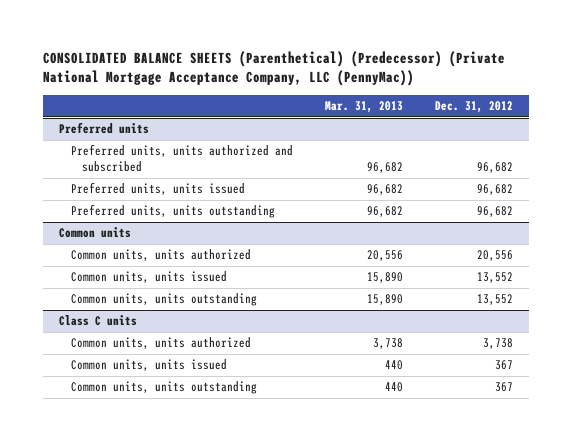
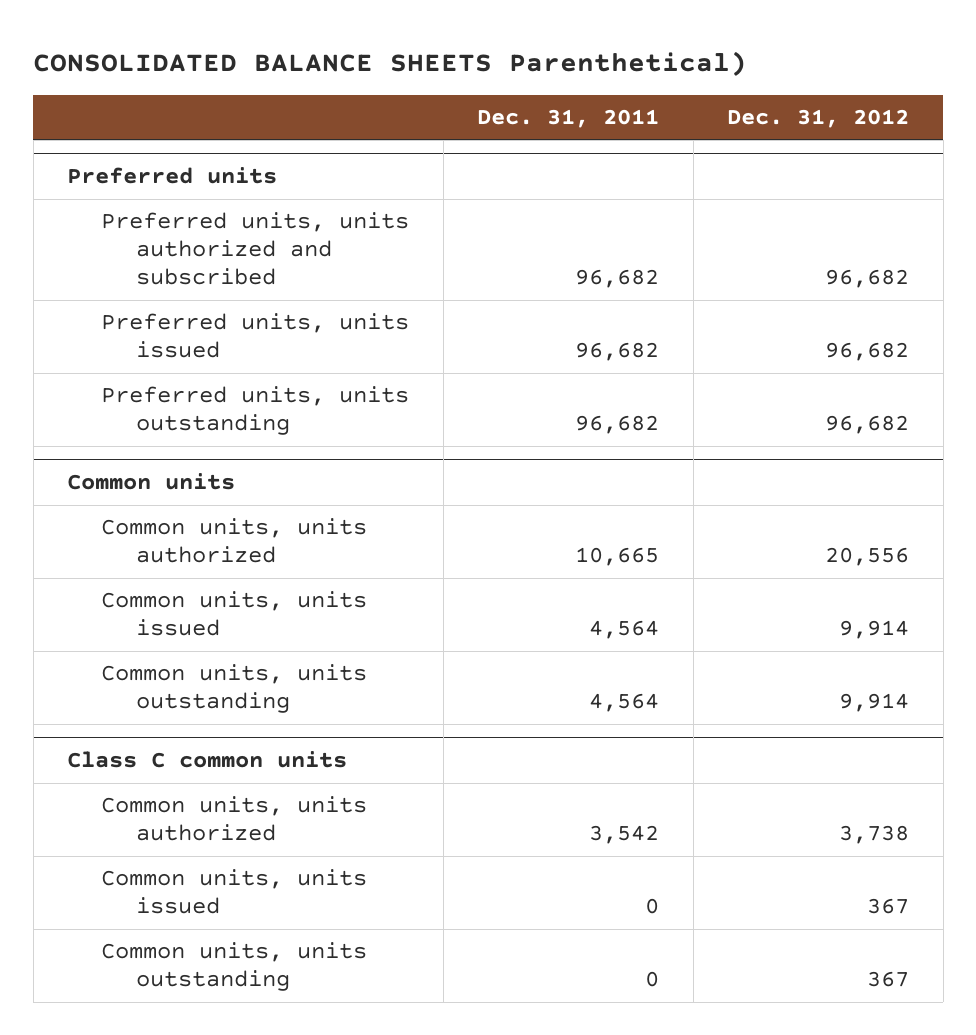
- CONSOLIDATED BALANCE SHEETS (Parenthetical) (Predecessor) (Private National Mortgage Acceptance Company, LLC (PennyMac))
+ CONSOLIDATED BALANCE SHEETS Parenthetical)
- | Mar. 31, 2013 | Dec. 31, 2012
+ | Dec. 31, 2011 | Dec. 31, 2012
@ Common units
- Common units, units issued | 15,890 | 13,552
- Common units, units outstanding | 15,890 | 13,552
- Class C units
@ Common units
+ Common units, units issued | 4,564 | 9,914
+ Common units, units outstanding | 4,564 | 9,914
+ Class C common units

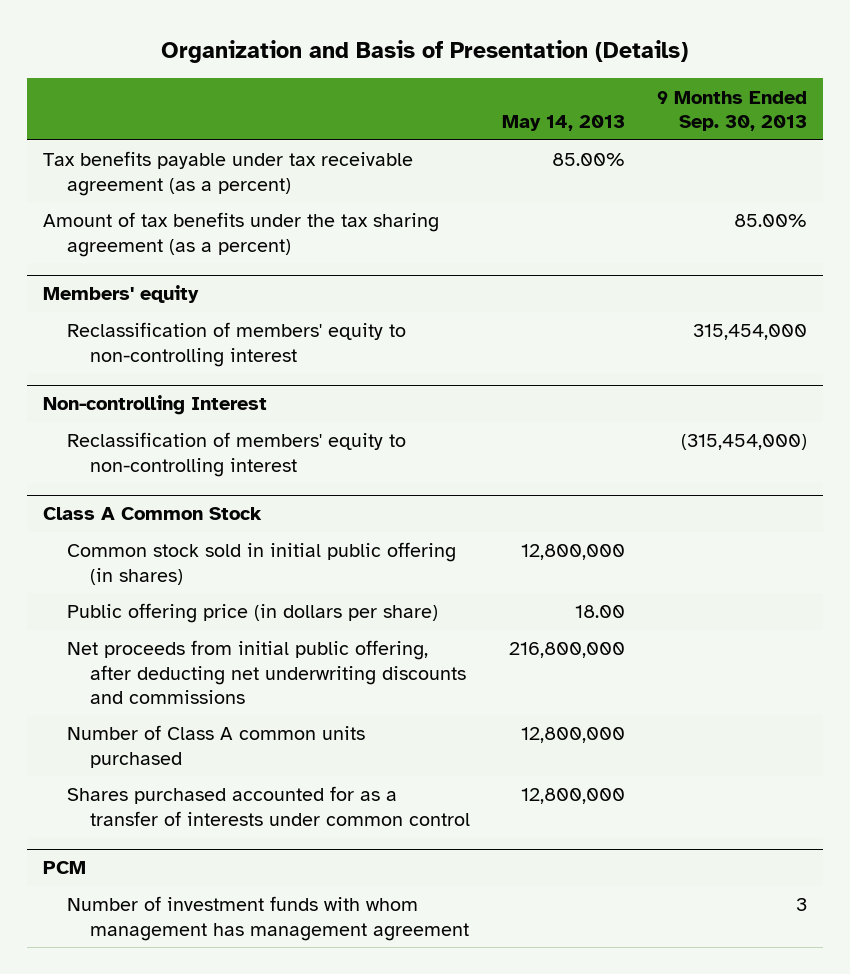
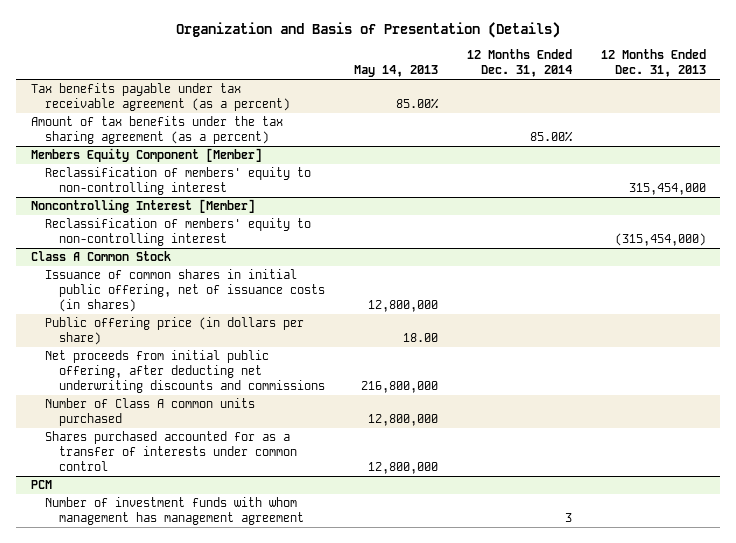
- | May 14, 2013 | 9 Months Ended Sep. 30, 2013
+ | May 14, 2013 | 12 Months Ended Dec. 31, 2014 | 12 Months Ended Dec. 31, 2013
- Members' equity
+ Members Equity Component [Member]
- Non-controlling Interest
+ Noncontrolling Interest [Member]
@ Class A Common Stock
- Common stock sold in initial public offering (in shares) | 12,800,000 |
+ Issuance of common shares in initial public offering, net of issuance costs (in shares) | 12,800,000 | |

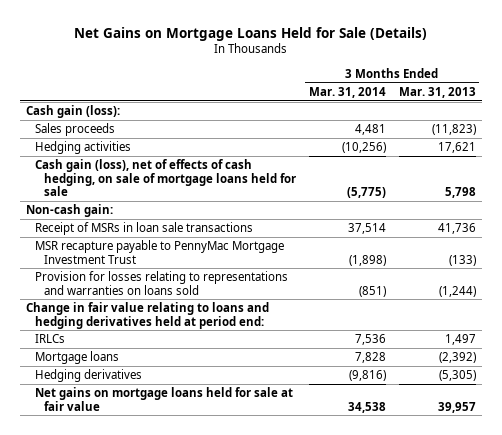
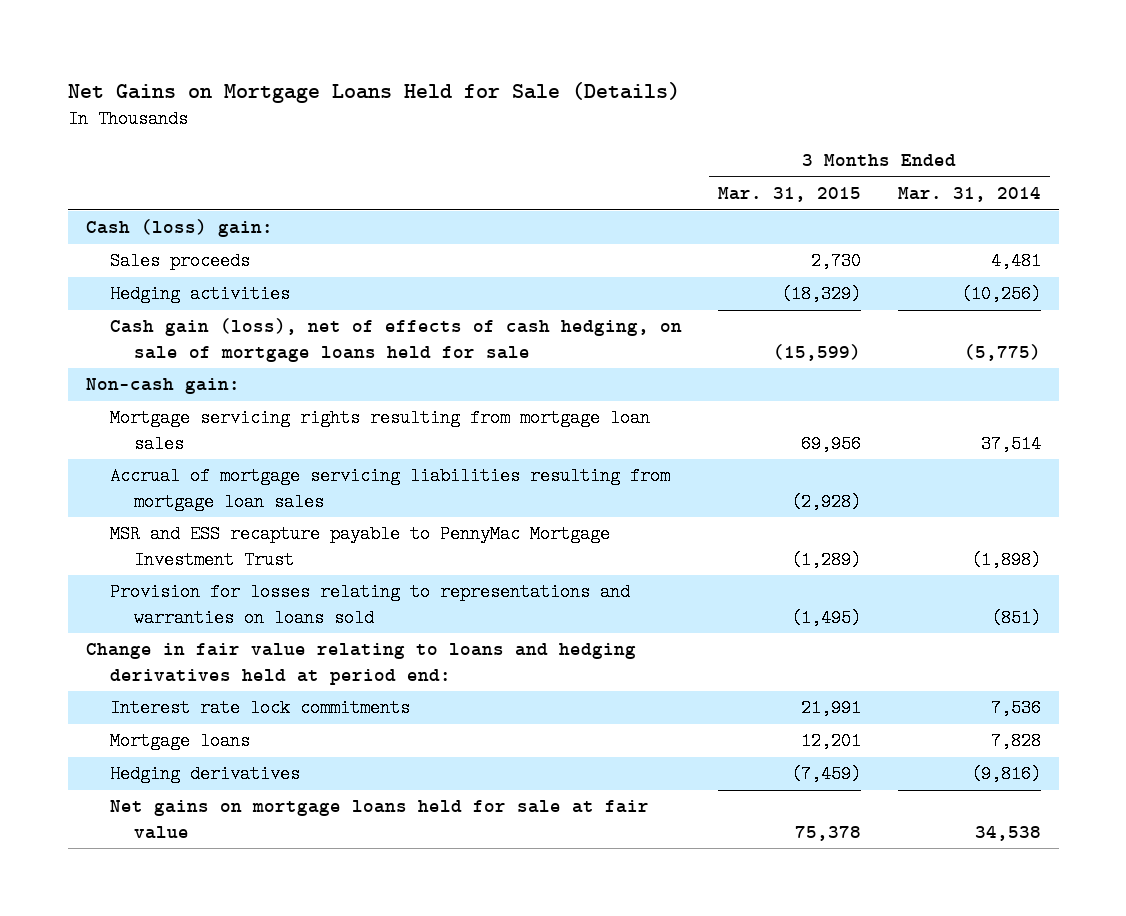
- | 3 Months Ended Mar. 31, 2014 | 3 Months Ended Mar. 31, 2013
+ | 3 Months Ended Mar. 31, 2015 | 3 Months Ended Mar. 31, 2014
- Cash gain (loss):
+ Cash (loss) gain:
- Receipt of MSRs in loan sale transactions | 37,514 | 41,736
- MSR recapture payable to PennyMac Mortgage Investment Trust | (1,898) | (133)
+ Mortgage servicing rights resulting from mortgage loan sales | 69,956 | 37,514
+ Accrual of mortgage servicing liabilities resulting from mortgage loan sales | (2,928) |
+ MSR and ESS recapture payable to PennyMac Mortgage Investment Trust | (1,289) | (1,898)
- IRLCs | 7,536 | 1,497
+ Interest rate lock commitments | 21,991 | 7,536

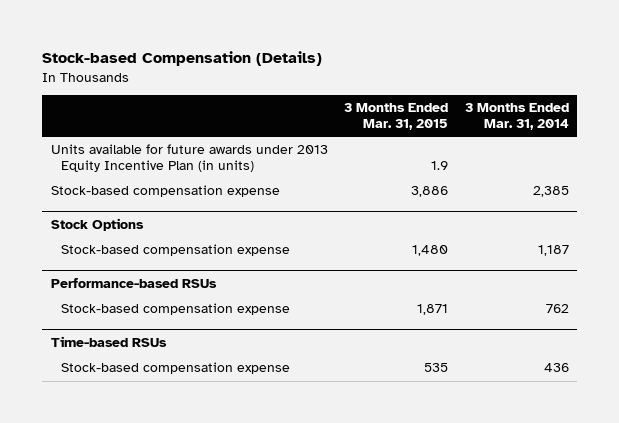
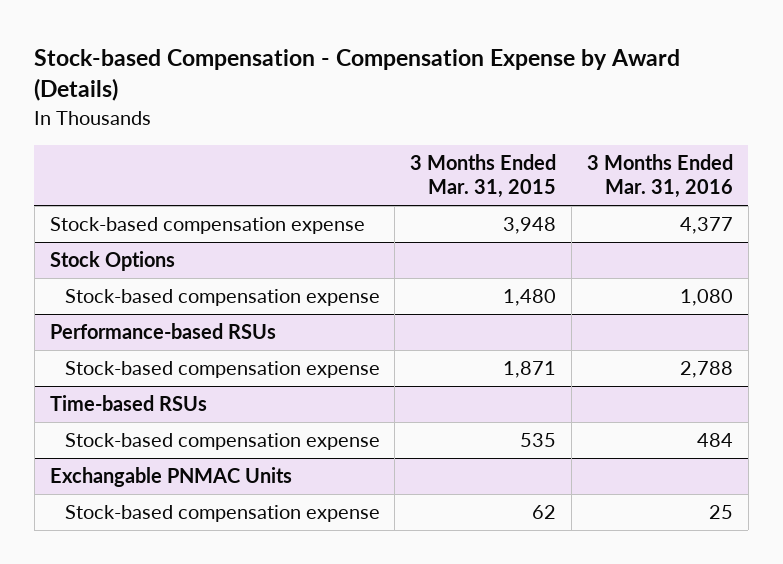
- Stock-based Compensation (Details)
+ Stock-based Compensation - Compensation Expense by Award (Details)
- | 3 Months Ended Mar. 31, 2015 | 3 Months Ended Mar. 31, 2014
+ | 3 Months Ended Mar. 31, 2015 | 3 Months Ended Mar. 31, 2016
- Units available for future awards under 2013 Equity Incentive Plan (in units) | 1.9 |
- Stock-based compensation expense | 3,886 | 2,385
+ Stock-based compensation expense | 3,948 | 4,377
+ Exchangable PNMAC Units
+ Stock-based compensation expense | 62 | 25

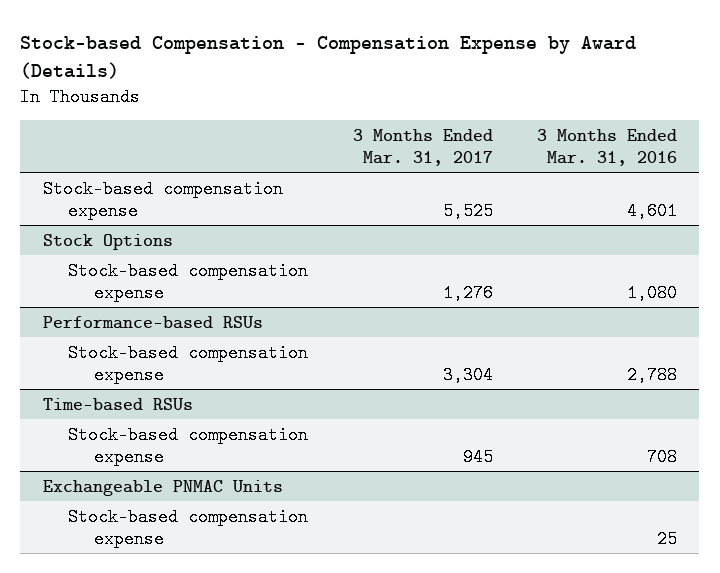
- | 3 Months Ended Mar. 31, 2015 | 3 Months Ended Mar. 31, 2016
+ | 3 Months Ended Mar. 31, 2017 | 3 Months Ended Mar. 31, 2016
- Stock-based compensation expense | 3,948 | 4,377
+ Stock-based compensation expense | 5,525 | 4,601
@ Time-based RSUs
- Stock-based compensation expense | 535 | 484
- Exchangable PNMAC Units
@ Time-based RSUs
+ Stock-based compensation expense | 945 | 708
+ Exchangeable PNMAC Units

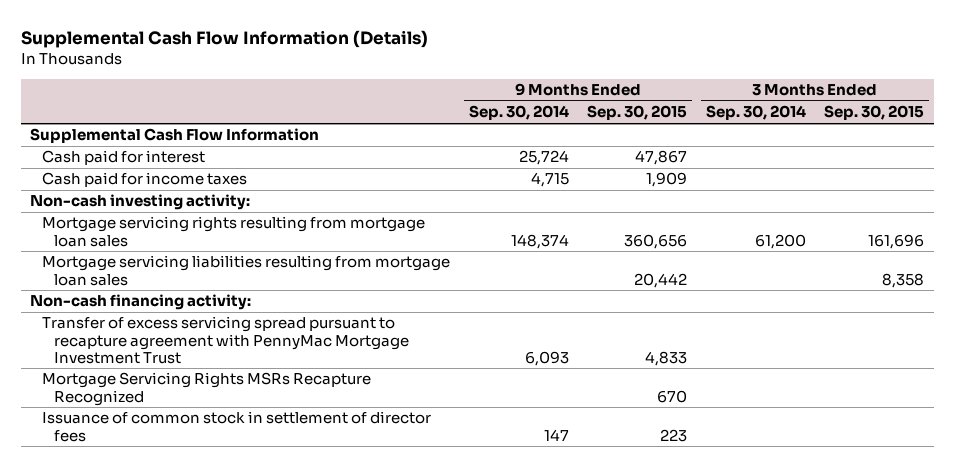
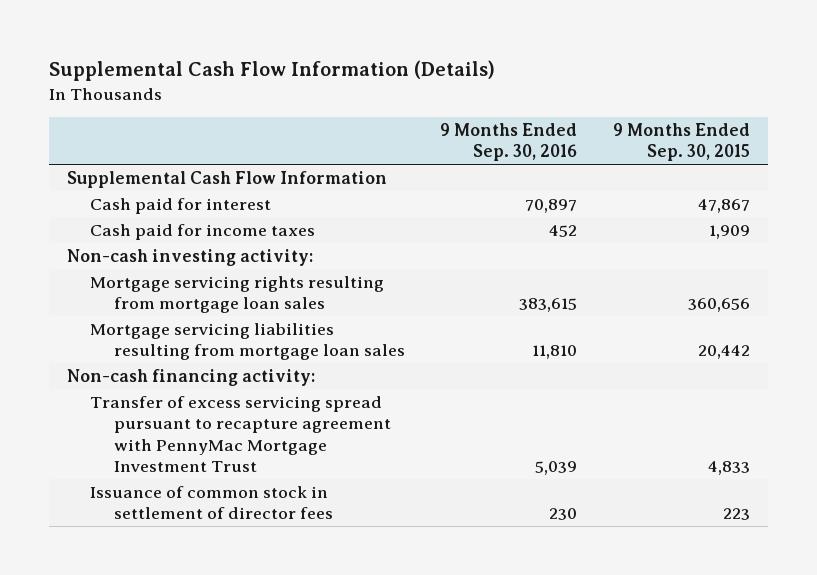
- | 9 Months Ended Sep. 30, 2014 | 9 Months Ended Sep. 30, 2015 | 3 Months Ended Sep. 30, 2014 | 3 Months Ended Sep. 30, 2015
+ | 9 Months Ended Sep. 30, 2016 | 9 Months Ended Sep. 30, 2015
- Mortgage Servicing Rights MSRs Recapture Recognized | | 670 | |

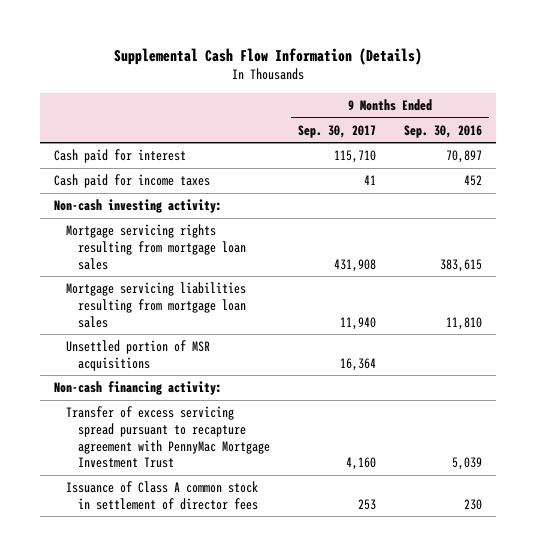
- | 9 Months Ended Sep. 30, 2016 | 9 Months Ended Sep. 30, 2015
+ | 9 Months Ended Sep. 30, 2017 | 9 Months Ended Sep. 30, 2016
- Supplemental Cash Flow Information
+ Unsettled portion of MSR acquisitions | 16,364 |
- Issuance of common stock in settlement of director fees | 230 | 223
+ Issuance of Class A common stock in settlement of director fees | 253 | 230

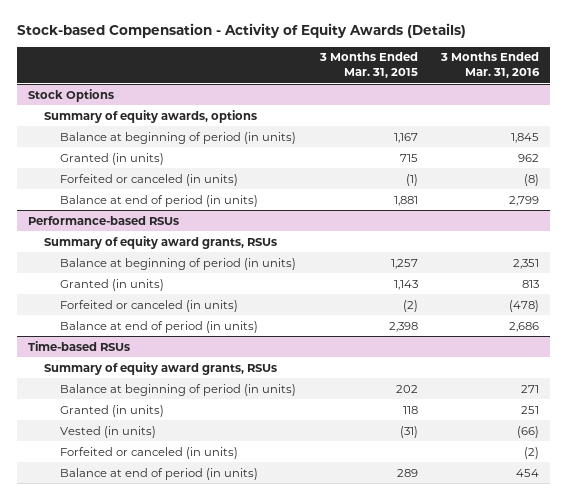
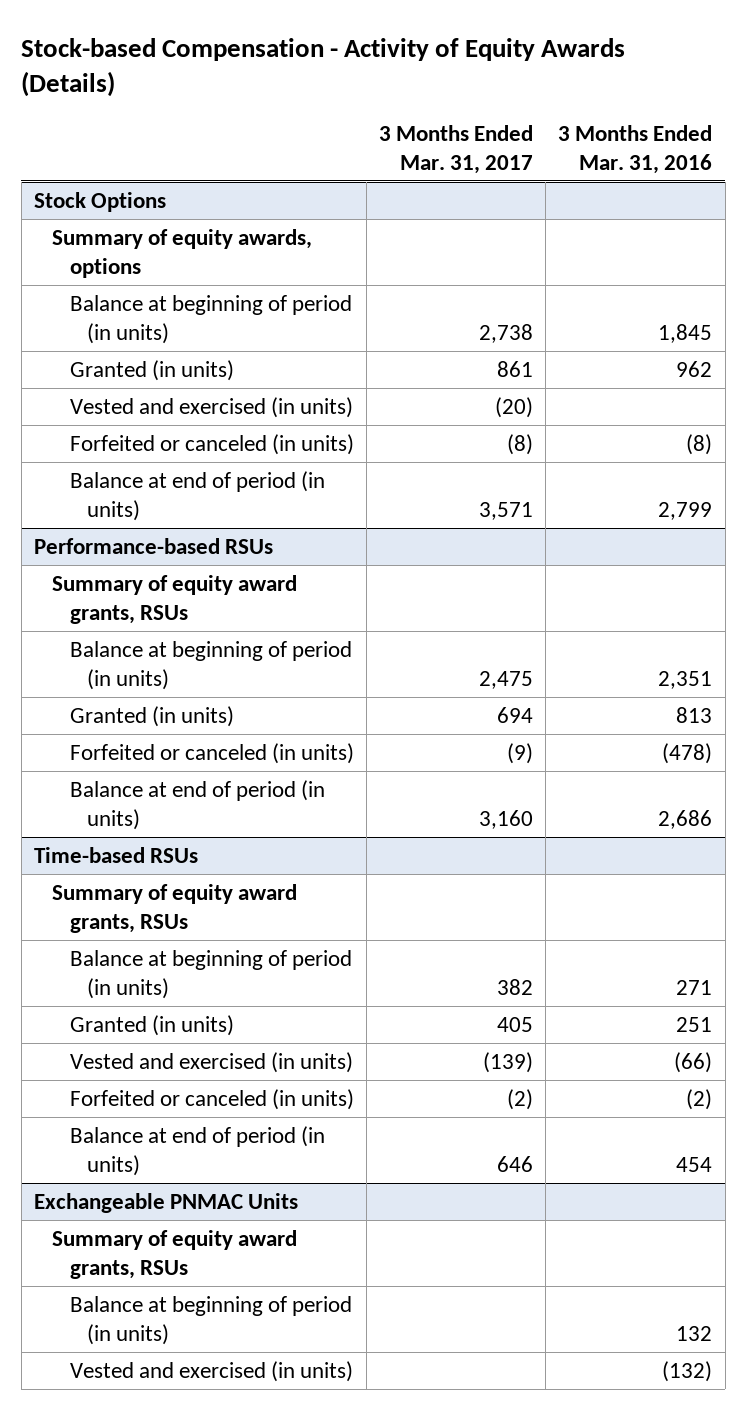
- | 3 Months Ended Mar. 31, 2015 | 3 Months Ended Mar. 31, 2016
+ | 3 Months Ended Mar. 31, 2017 | 3 Months Ended Mar. 31, 2016
@ Stock Options
+ Vested and exercised (in units) | (20) |
@ Time-based RSUs
- Vested (in units) | (31) | (66)
+ Vested and exercised (in units) | (139) | (66)
+ Exchangeable PNMAC Units
+ Summary of equity award grants, RSUs
+ Balance at beginning of period (in units) | | 132
+ Vested and exercised (in units) | | (132)

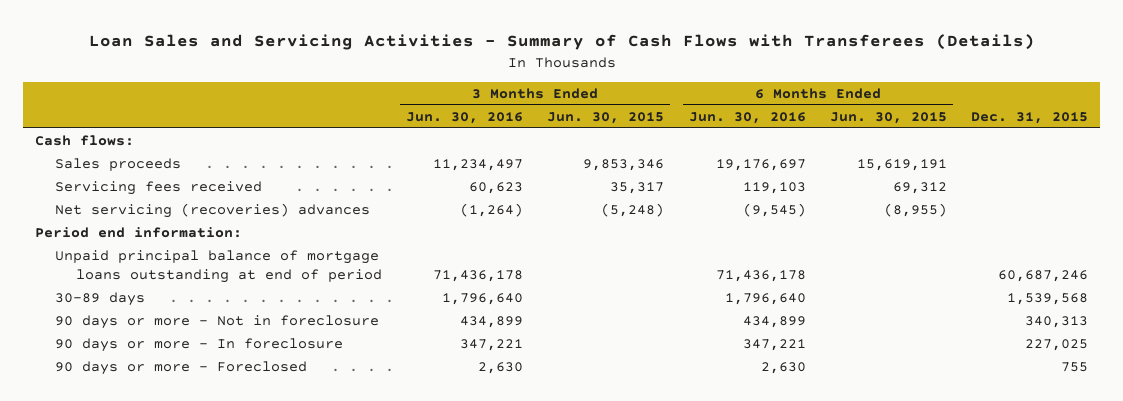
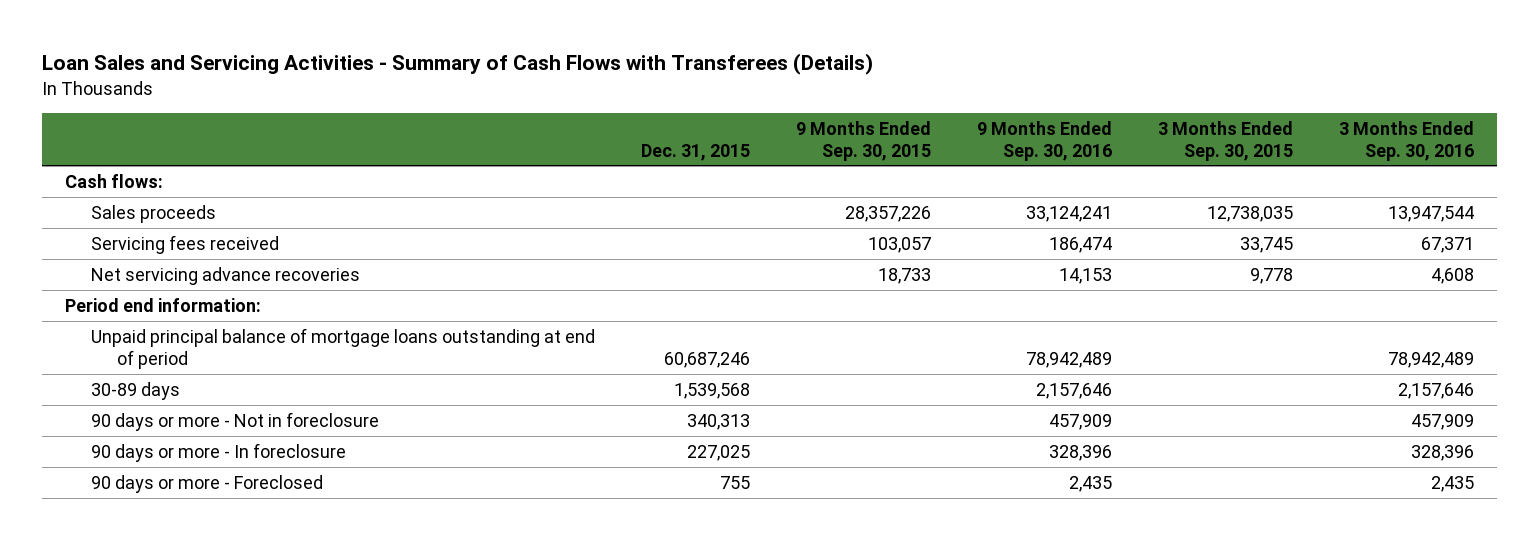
- | 3 Months Ended Jun. 30, 2016 | 3 Months Ended Jun. 30, 2015 | 6 Months Ended Jun. 30, 2016 | 6 Months Ended Jun. 30, 2015 | Dec. 31, 2015
+ | Dec. 31, 2015 | 9 Months Ended Sep. 30, 2015 | 9 Months Ended Sep. 30, 2016 | 3 Months Ended Sep. 30, 2015 | 3 Months Ended Sep. 30, 2016
- Net servicing (recoveries) advances | (1,264) | (5,248) | (9,545) | (8,955) |
+ Net servicing advance recoveries | | 18,733 | 14,153 | 9,778 | 4,608

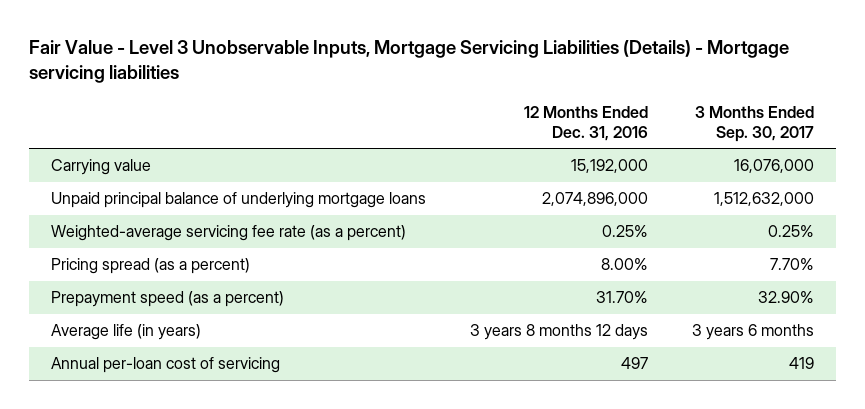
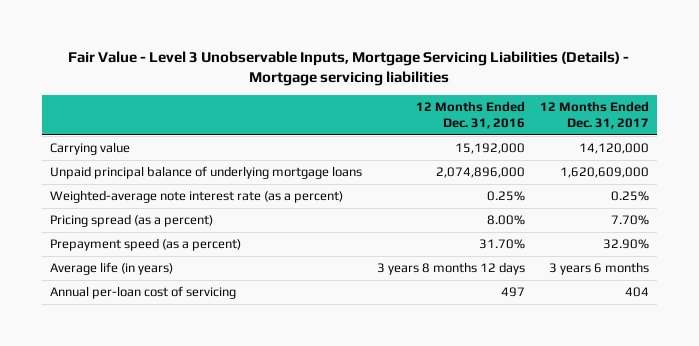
- | 12 Months Ended Dec. 31, 2016 | 3 Months Ended Sep. 30, 2017
+ | 12 Months Ended Dec. 31, 2016 | 12 Months Ended Dec. 31, 2017
- Weighted-average servicing fee rate (as a percent) | 0.25% | 0.25%
+ Weighted-average note interest rate (as a percent) | 0.25% | 0.25%

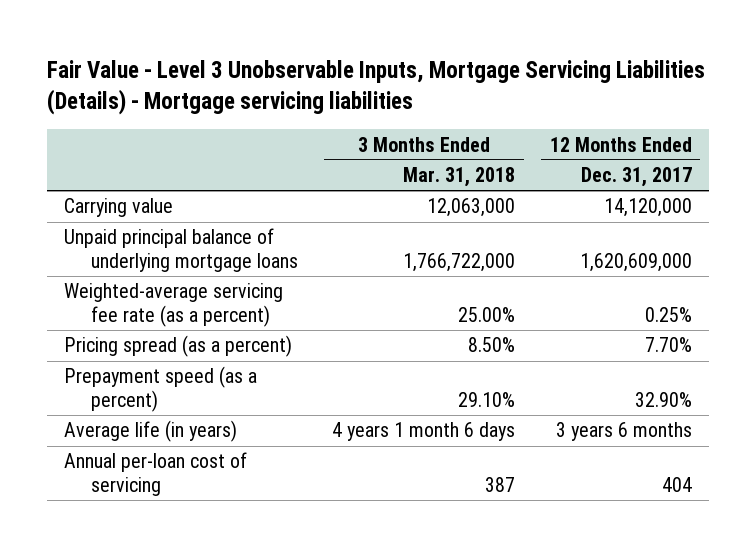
- | 12 Months Ended Dec. 31, 2016 | 12 Months Ended Dec. 31, 2017
+ | 3 Months Ended Mar. 31, 2018 | 12 Months Ended Dec. 31, 2017
- Weighted-average note interest rate (as a percent) | 0.25% | 0.25%
+ Weighted-average servicing fee rate (as a percent) | 25.00% | 0.25%

